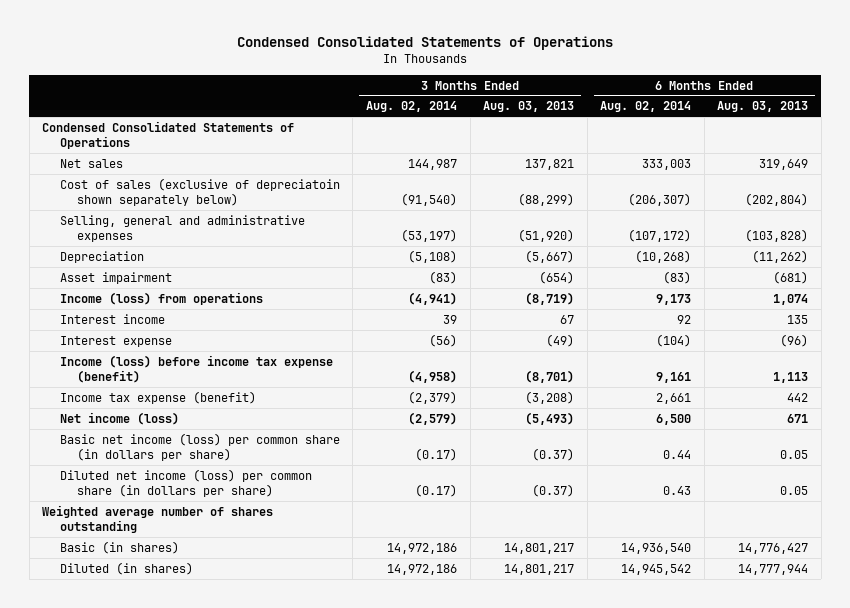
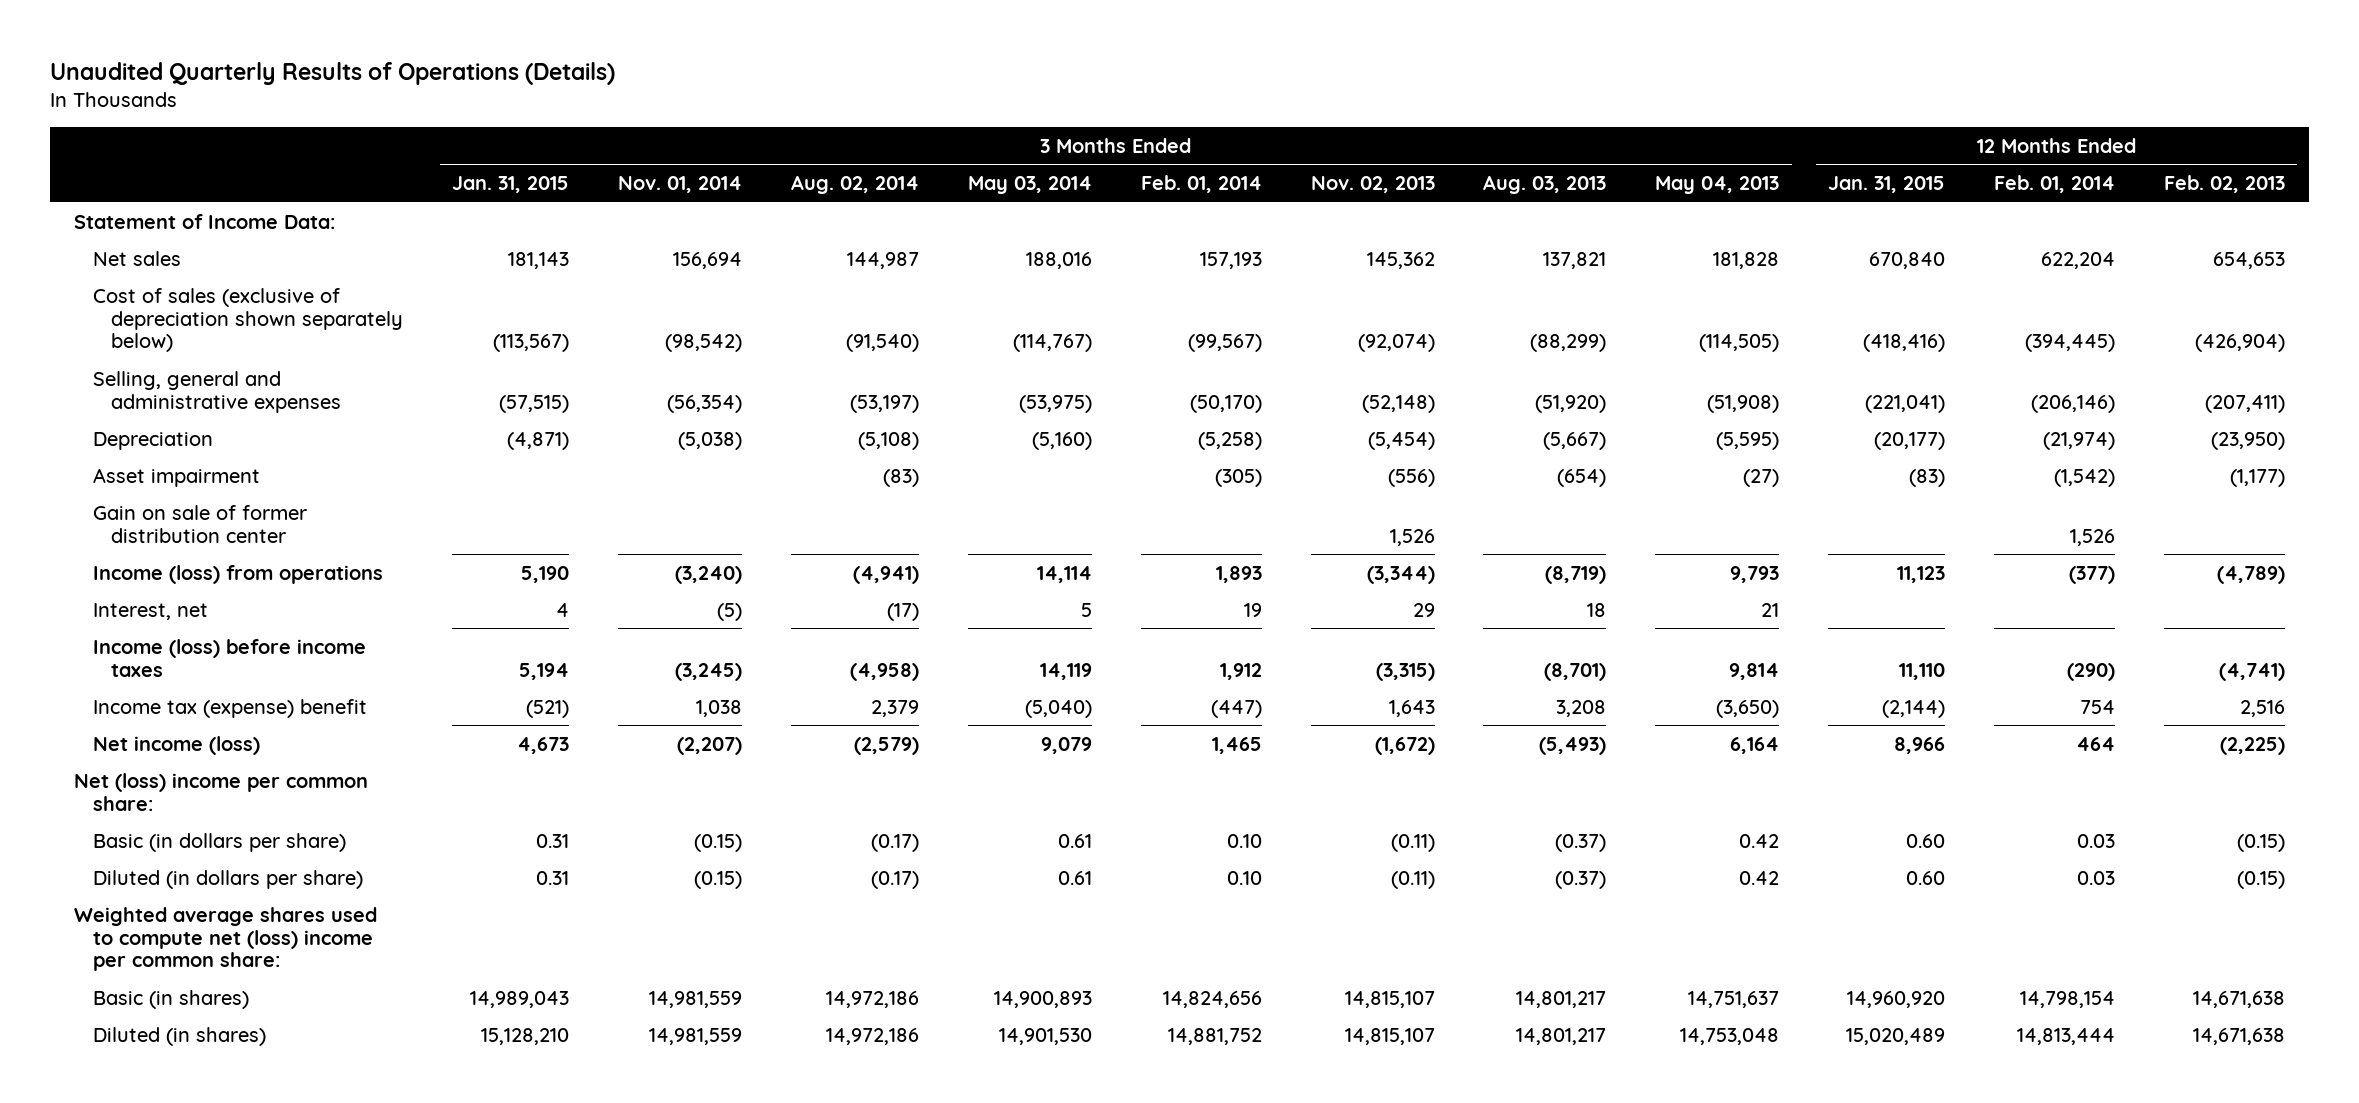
- Condensed Consolidated Statements of Operations
+ Unaudited Quarterly Results of Operations (Details)
- | 3 Months Ended Aug. 02, 2014 | 3 Months Ended Aug. 03, 2013 | 6 Months Ended Aug. 02, 2014 | 6 Months Ended Aug. 03, 2013
+ | 3 Months Ended Jan. 31, 2015 | 3 Months Ended Nov. 01, 2014 | 3 Months Ended Aug. 02, 2014 | 3 Months Ended May 03, 2014 | 3 Months Ended Feb. 01, 2014 | 3 Months Ended Nov. 02, 2013 | 3 Months Ended Aug. 03, 2013 | 3 Months Ended May 04, 2013 | 12 Months Ended Jan. 31, 2015 | 12 Months Ended Feb. 01, 2014 | 12 Months Ended Feb. 02, 2013
- Condensed Consolidated Statements of Operations
+ Statement of Income Data:
- Cost of sales (exclusive of depreciatoin shown separately below) | (91,540) | (88,299) | (206,307) | (202,804)
+ Cost of sales (exclusive of depreciation shown separately below) | (113,567) | (98,542) | (91,540) | (114,767) | (99,567) | (92,074) | (88,299) | (114,505) | (418,416) | (394,445) | (426,904)
+ Gain on sale of former distribution center | | | | | | 1,526 | | | | 1,526 |
- Interest income | 39 | 67 | 92 | 135
- Interest expense | (56) | (49) | (104) | (96)
- Income (loss) before income tax expense (benefit) | (4,958) | (8,701) | 9,161 | 1,113
- Income tax expense (benefit) | (2,379) | (3,208) | 2,661 | 442
+ Interest, net | 4 | (5) | (17) | 5 | 19 | 29 | 18 | 21 | | |
+ Income (loss) before income taxes | 5,194 | (3,245) | (4,958) | 14,119 | 1,912 | (3,315) | (8,701) | 9,814 | 11,110 | (290) | (4,741)
+ Income tax (expense) benefit | (521) | 1,038 | 2,379 | (5,040) | (447) | 1,643 | 3,208 | (3,650) | (2,144) | 754 | 2,516
- Basic net income (loss) per common share (in dollars per share) | (0.17) | (0.37) | 0.44 | 0.05
- Diluted net income (loss) per common share (in dollars per share) | (0.17) | (0.37) | 0.43 | 0.05
- Weighted average number of shares outstanding
+ Net (loss) income per common share:
+ Basic (in dollars per share) | 0.31 | (0.15) | (0.17) | 0.61 | 0.10 | (0.11) | (0.37) | 0.42 | 0.60 | 0.03 | (0.15)
+ Diluted (in dollars per share) | 0.31 | (0.15) | (0.17) | 0.61 | 0.10 | (0.11) | (0.37) | 0.42 | 0.60 | 0.03 | (0.15)
+ Weighted average shares used to compute net (loss) income per common share:

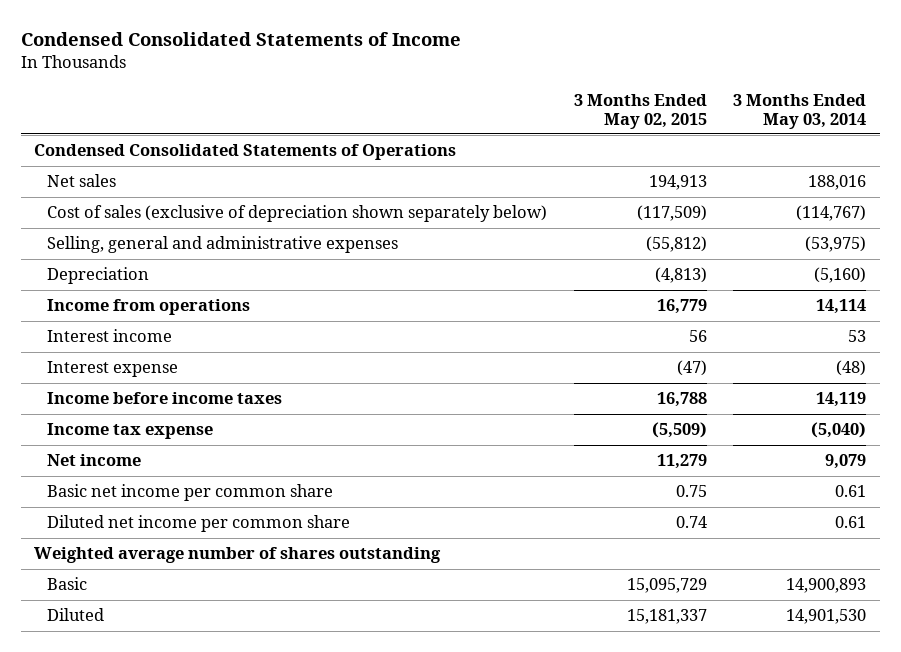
- Unaudited Quarterly Results of Operations (Details)
+ Condensed Consolidated Statements of Income
- | 3 Months Ended Jan. 31, 2015 | 3 Months Ended Nov. 01, 2014 | 3 Months Ended Aug. 02, 2014 | 3 Months Ended May 03, 2014 | 3 Months Ended Feb. 01, 2014 | 3 Months Ended Nov. 02, 2013 | 3 Months Ended Aug. 03, 2013 | 3 Months Ended May 04, 2013 | 12 Months Ended Jan. 31, 2015 | 12 Months Ended Feb. 01, 2014 | 12 Months Ended Feb. 02, 2013
+ | 3 Months Ended May 02, 2015 | 3 Months Ended May 03, 2014
- Statement of Income Data:
+ Condensed Consolidated Statements of Operations
- Asset impairment | | | (83) | | (305) | (556) | (654) | (27) | (83) | (1,542) | (1,177)
- Gain on sale of former distribution center | | | | | | 1,526 | | | | 1,526 |
- Income (loss) from operations | 5,190 | (3,240) | (4,941) | 14,114 | 1,893 | (3,344) | (8,719) | 9,793 | 11,123 | (377) | (4,789)
- Interest, net | 4 | (5) | (17) | 5 | 19 | 29 | 18 | 21 | | |
- Income (loss) before income taxes | 5,194 | (3,245) | (4,958) | 14,119 | 1,912 | (3,315) | (8,701) | 9,814 | 11,110 | (290) | (4,741)
- Income tax (expense) benefit | (521) | 1,038 | 2,379 | (5,040) | (447) | 1,643 | 3,208 | (3,650) | (2,144) | 754 | 2,516
- Net income (loss) | 4,673 | (2,207) | (2,579) | 9,079 | 1,465 | (1,672) | (5,493) | 6,164 | 8,966 | 464 | (2,225)
- Net (loss) income per common share:
- Basic (in dollars per share) | 0.31 | (0.15) | (0.17) | 0.61 | 0.10 | (0.11) | (0.37) | 0.42 | 0.60 | 0.03 | (0.15)
- Diluted (in dollars per share) | 0.31 | (0.15) | (0.17) | 0.61 | 0.10 | (0.11) | (0.37) | 0.42 | 0.60 | 0.03 | (0.15)
- Weighted average shares used to compute net (loss) income per common share:
- Basic (in shares) | 14,989,043 | 14,981,559 | 14,972,186 | 14,900,893 | 14,824,656 | 14,815,107 | 14,801,217 | 14,751,637 | 14,960,920 | 14,798,154 | 14,671,638
- Diluted (in shares) | 15,128,210 | 14,981,559 | 14,972,186 | 14,901,530 | 14,881,752 | 14,815,107 | 14,801,217 | 14,753,048 | 15,020,489 | 14,813,444 | 14,671,638
+ Income from operations | 16,779 | 14,114
+ Interest income | 56 | 53
+ Interest expense | (47) | (48)
+ Income before income taxes | 16,788 | 14,119
+ Income tax expense | (5,509) | (5,040)
+ Net income | 11,279 | 9,079
+ Basic net income per common share | 0.75 | 0.61
+ Diluted net income per common share | 0.74 | 0.61
+ Weighted average number of shares outstanding
+ Basic | 15,095,729 | 14,900,893
+ Diluted | 15,181,337 | 14,901,530

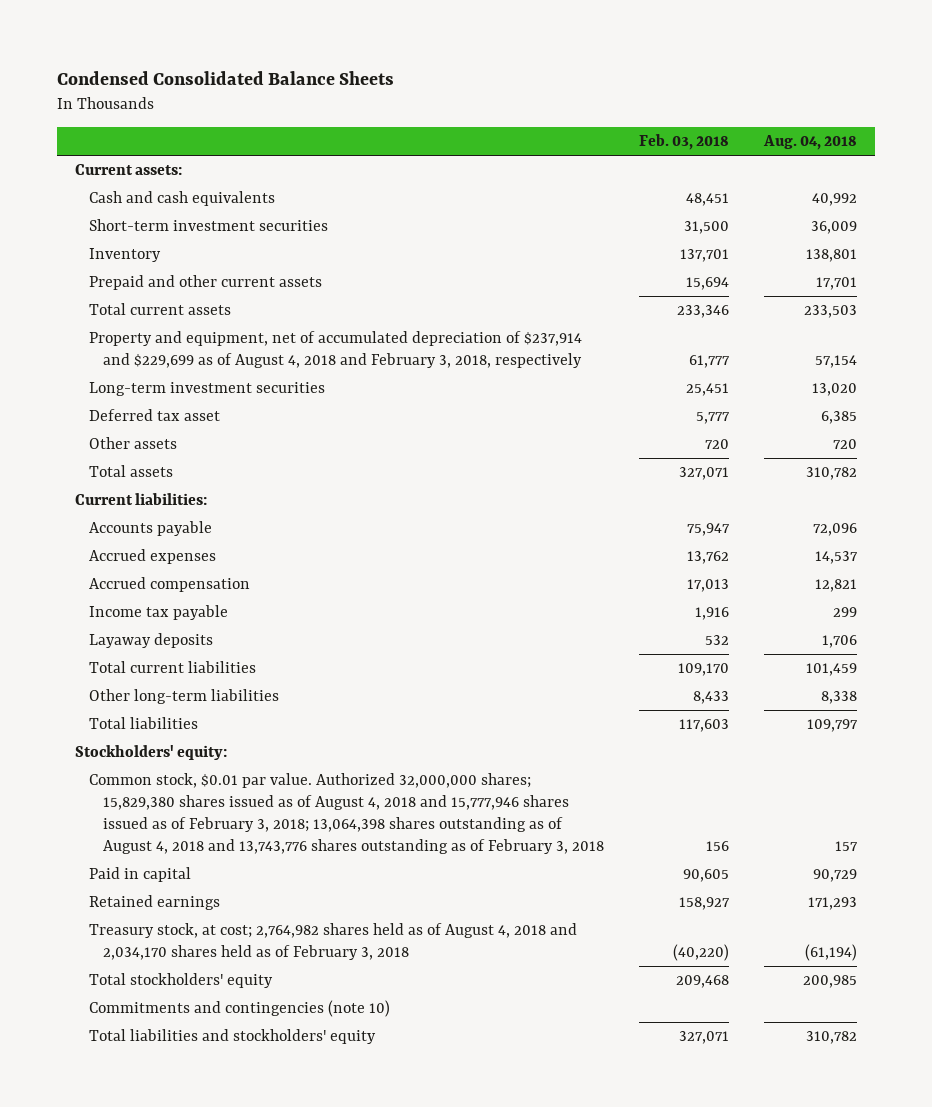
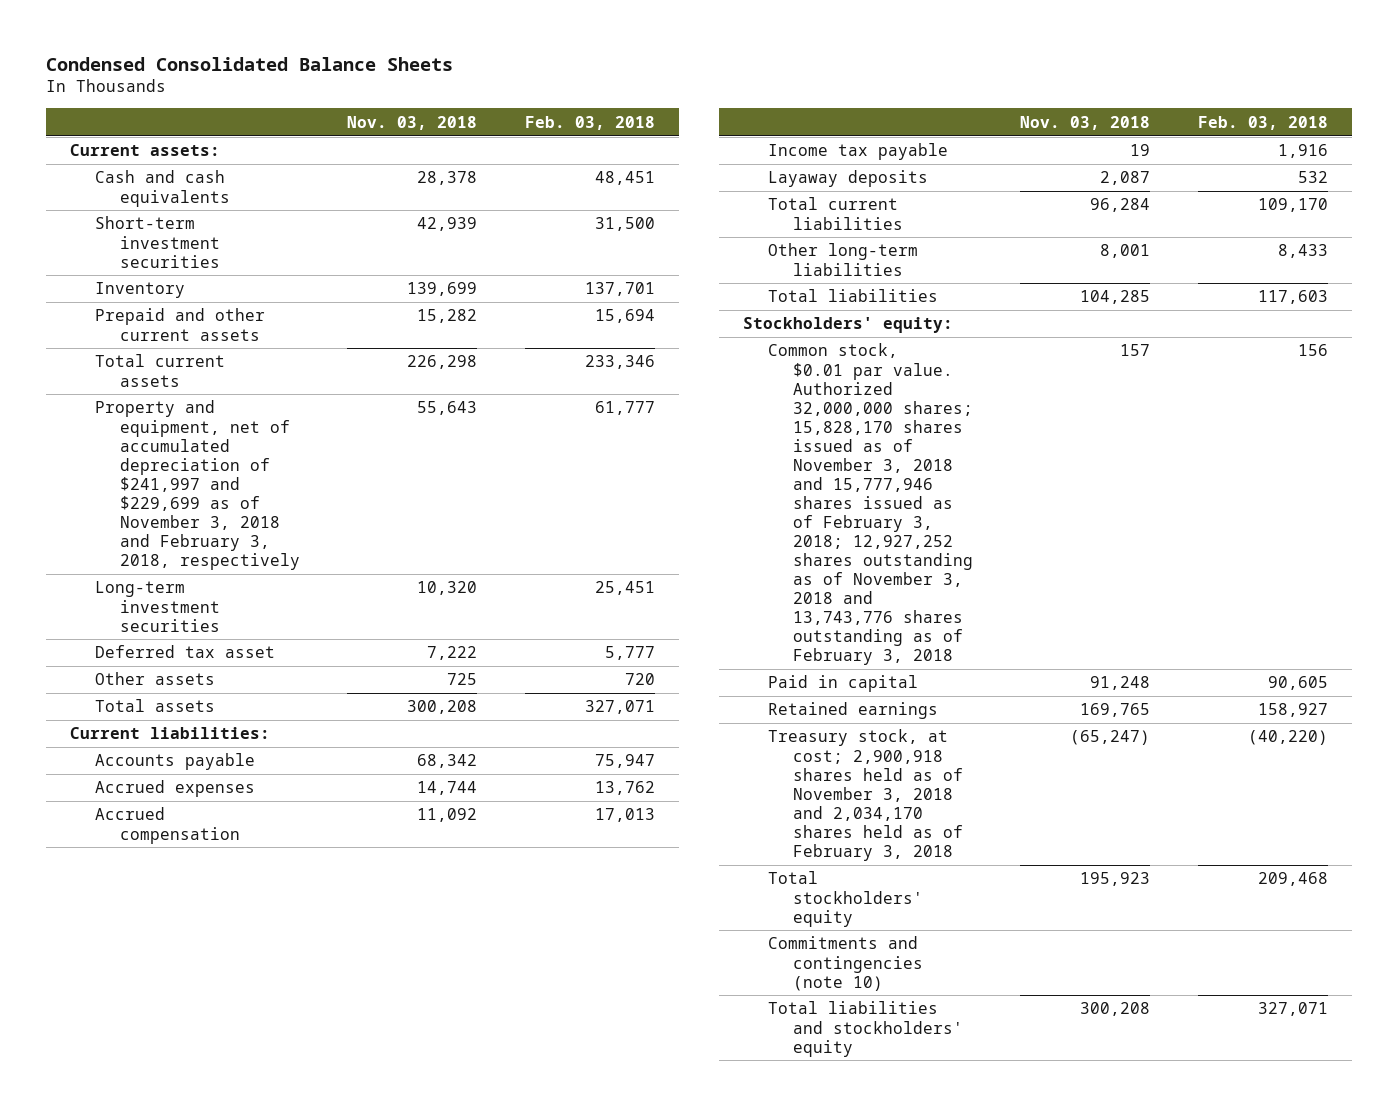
- | Feb. 03, 2018 | Aug. 04, 2018
+ | Nov. 03, 2018 | Feb. 03, 2018
- Property and equipment, net of accumulated depreciation of $237,914 and $229,699 as of August 4, 2018 and February 3, 2018, respectively | 61,777 | 57,154
+ Property and equipment, net of accumulated depreciation of $241,997 and $229,699 as of November 3, 2018 and February 3, 2018, respectively | 55,643 | 61,777
- Common stock, $0.01 par value. Authorized 32,000,000 shares; 15,829,380 shares issued as of August 4, 2018 and 15,777,946 shares issued as of February 3, 2018; 13,064,398 shares outstanding as of August 4, 2018 and 13,743,776 shares outstanding as of February 3, 2018 | 156 | 157
+ Common stock, $0.01 par value. Authorized 32,000,000 shares; 15,828,170 shares issued as of November 3, 2018 and 15,777,946 shares issued as of February 3, 2018; 12,927,252 shares outstanding as of November 3, 2018 and 13,743,776 shares outstanding as of February 3, 2018 | 157 | 156
- Treasury stock, at cost; 2,764,982 shares held as of August 4, 2018 and 2,034,170 shares held as of February 3, 2018 | (40,220) | (61,194)
+ Treasury stock, at cost; 2,900,918 shares held as of November 3, 2018 and 2,034,170 shares held as of February 3, 2018 | (65,247) | (40,220)

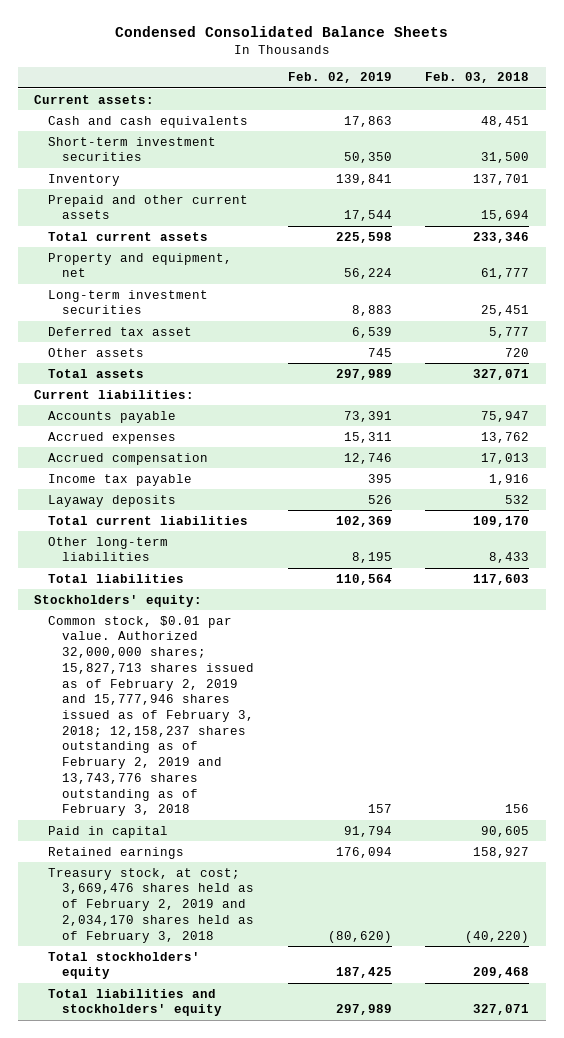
- | Nov. 03, 2018 | Feb. 03, 2018
+ | Feb. 02, 2019 | Feb. 03, 2018
- Property and equipment, net of accumulated depreciation of $241,997 and $229,699 as of November 3, 2018 and February 3, 2018, respectively | 55,643 | 61,777
+ Property and equipment, net | 56,224 | 61,777
- Common stock, $0.01 par value. Authorized 32,000,000 shares; 15,828,170 shares issued as of November 3, 2018 and 15,777,946 shares issued as of February 3, 2018; 12,927,252 shares outstanding as of November 3, 2018 and 13,743,776 shares outstanding as of February 3, 2018 | 157 | 156
+ Common stock, $0.01 par value. Authorized 32,000,000 shares; 15,827,713 shares issued as of February 2, 2019 and 15,777,946 shares issued as of February 3, 2018; 12,158,237 shares outstanding as of February 2, 2019 and 13,743,776 shares outstanding as of February 3, 2018 | 157 | 156
- Treasury stock, at cost; 2,900,918 shares held as of November 3, 2018 and 2,034,170 shares held as of February 3, 2018 | (65,247) | (40,220)
+ Treasury stock, at cost; 3,669,476 shares held as of February 2, 2019 and 2,034,170 shares held as of February 3, 2018 | (80,620) | (40,220)
- Commitments and contingencies (note 10)

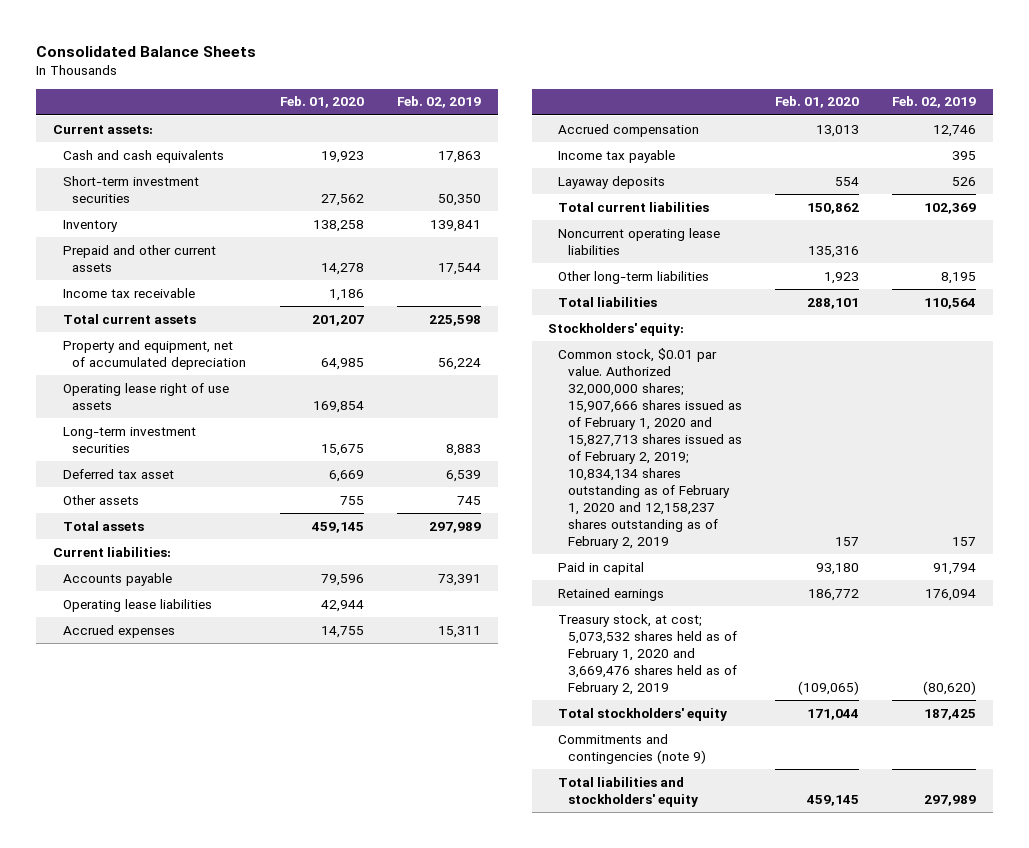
- Condensed Consolidated Balance Sheets
+ Consolidated Balance Sheets
- | Feb. 02, 2019 | Feb. 03, 2018
+ | Feb. 01, 2020 | Feb. 02, 2019
+ Income tax receivable | 1,186 |
- Property and equipment, net | 56,224 | 61,777
+ Property and equipment, net of accumulated depreciation | 64,985 | 56,224
+ Operating lease right of use assets | 169,854 |
+ Operating lease liabilities | 42,944 |
+ Noncurrent operating lease liabilities | 135,316 |
- Common stock, $0.01 par value. Authorized 32,000,000 shares; 15,827,713 shares issued as of February 2, 2019 and 15,777,946 shares issued as of February 3, 2018; 12,158,237 shares outstanding as of February 2, 2019 and 13,743,776 shares outstanding as of February 3, 2018 | 157 | 156
+ Common stock, $0.01 par value. Authorized 32,000,000 shares; 15,907,666 shares issued as of February 1, 2020 and 15,827,713 shares issued as of February 2, 2019; 10,834,134 shares outstanding as of February 1, 2020 and 12,158,237 shares outstanding as of February 2, 2019 | 157 | 157
- Treasury stock, at cost; 3,669,476 shares held as of February 2, 2019 and 2,034,170 shares held as of February 3, 2018 | (80,620) | (40,220)
+ Treasury stock, at cost; 5,073,532 shares held as of February 1, 2020 and 3,669,476 shares held as of February 2, 2019 | (109,065) | (80,620)
+ Commitments and contingencies (note 9)

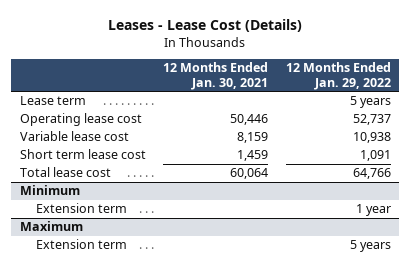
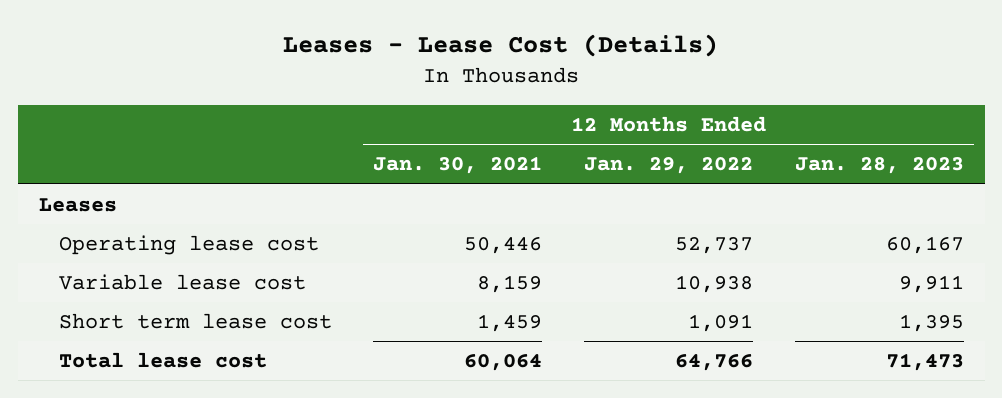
- | 12 Months Ended Jan. 30, 2021 | 12 Months Ended Jan. 29, 2022
+ | 12 Months Ended Jan. 30, 2021 | 12 Months Ended Jan. 29, 2022 | 12 Months Ended Jan. 28, 2023
- Lease term | | 5 years
+ Leases
- Minimum
- Extension term | | 1 year
- Maximum
- Extension term | | 5 years

